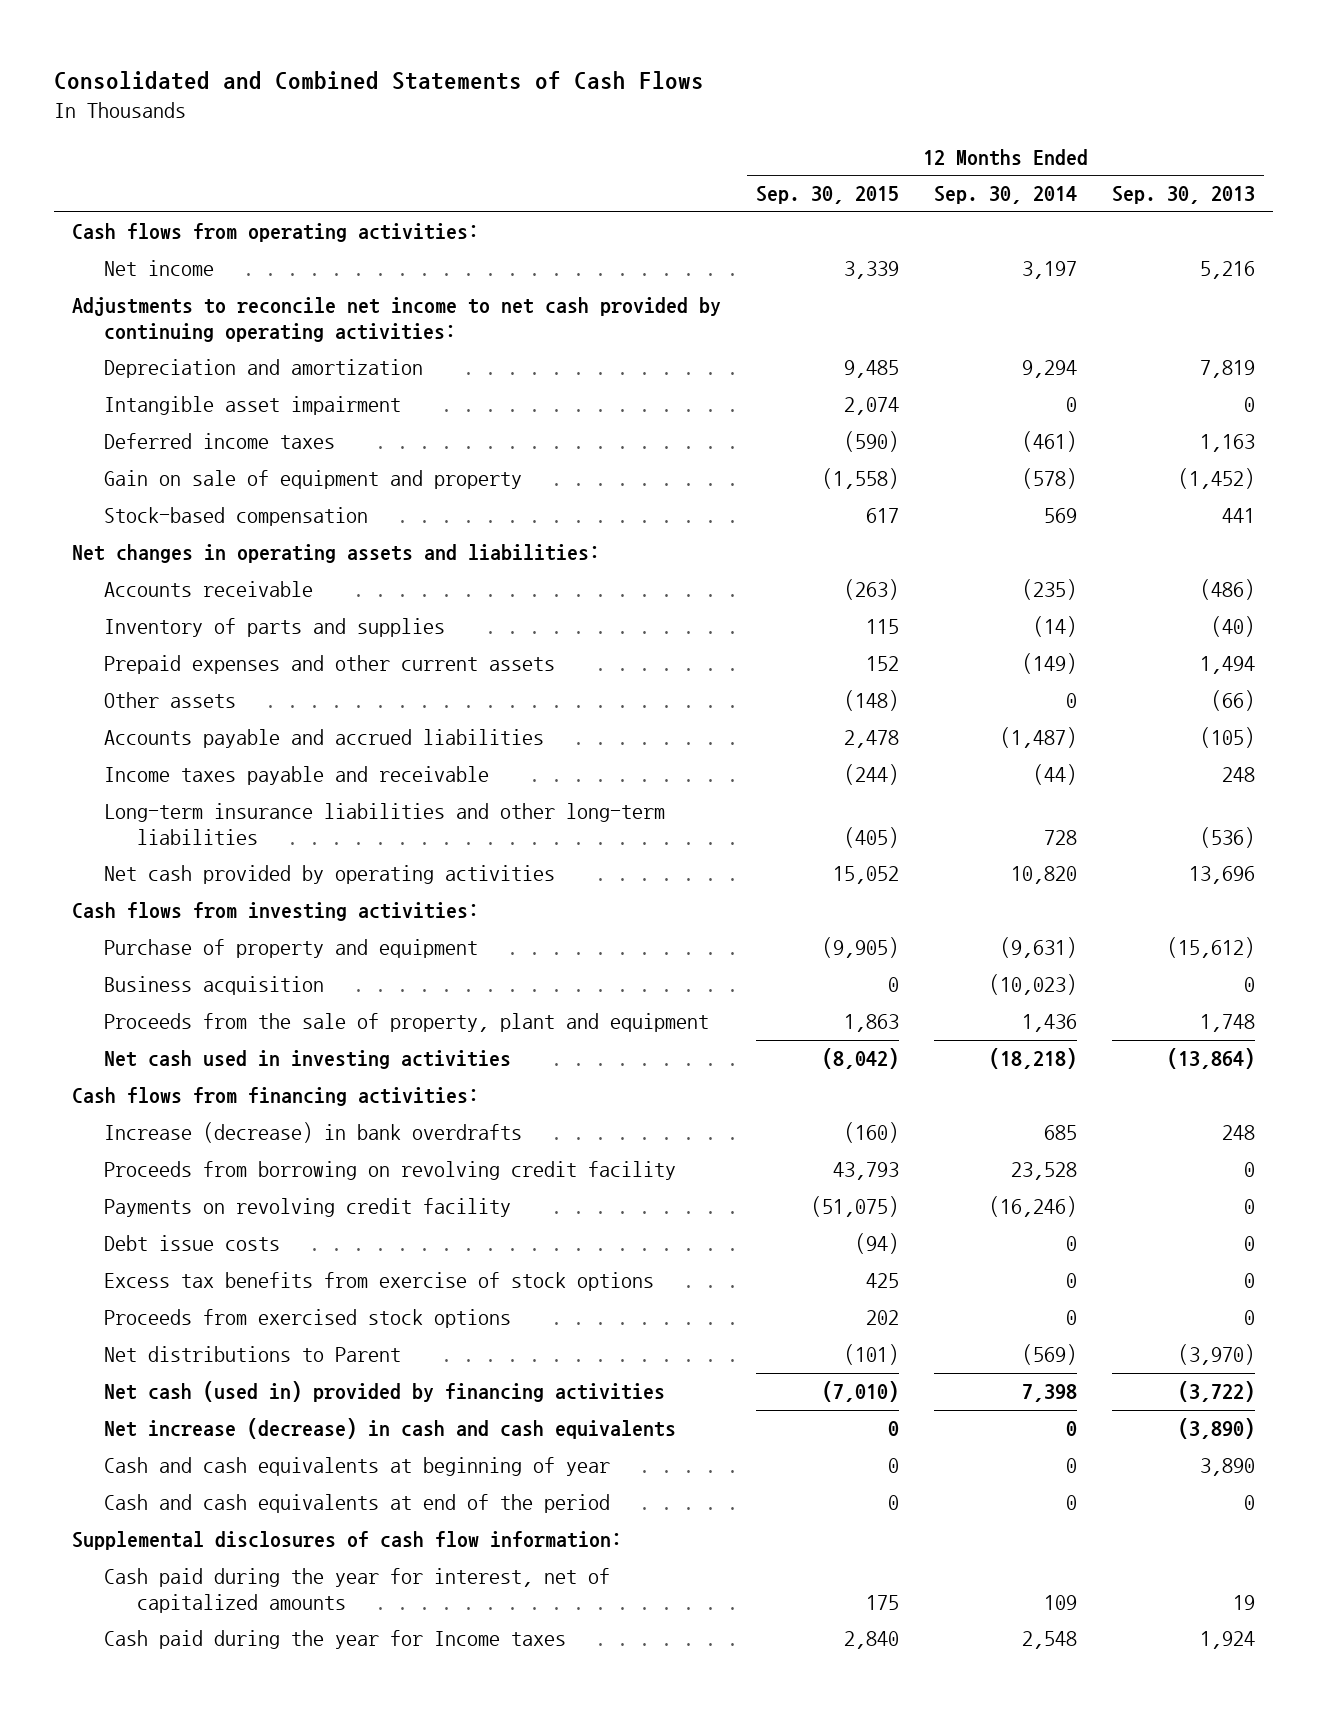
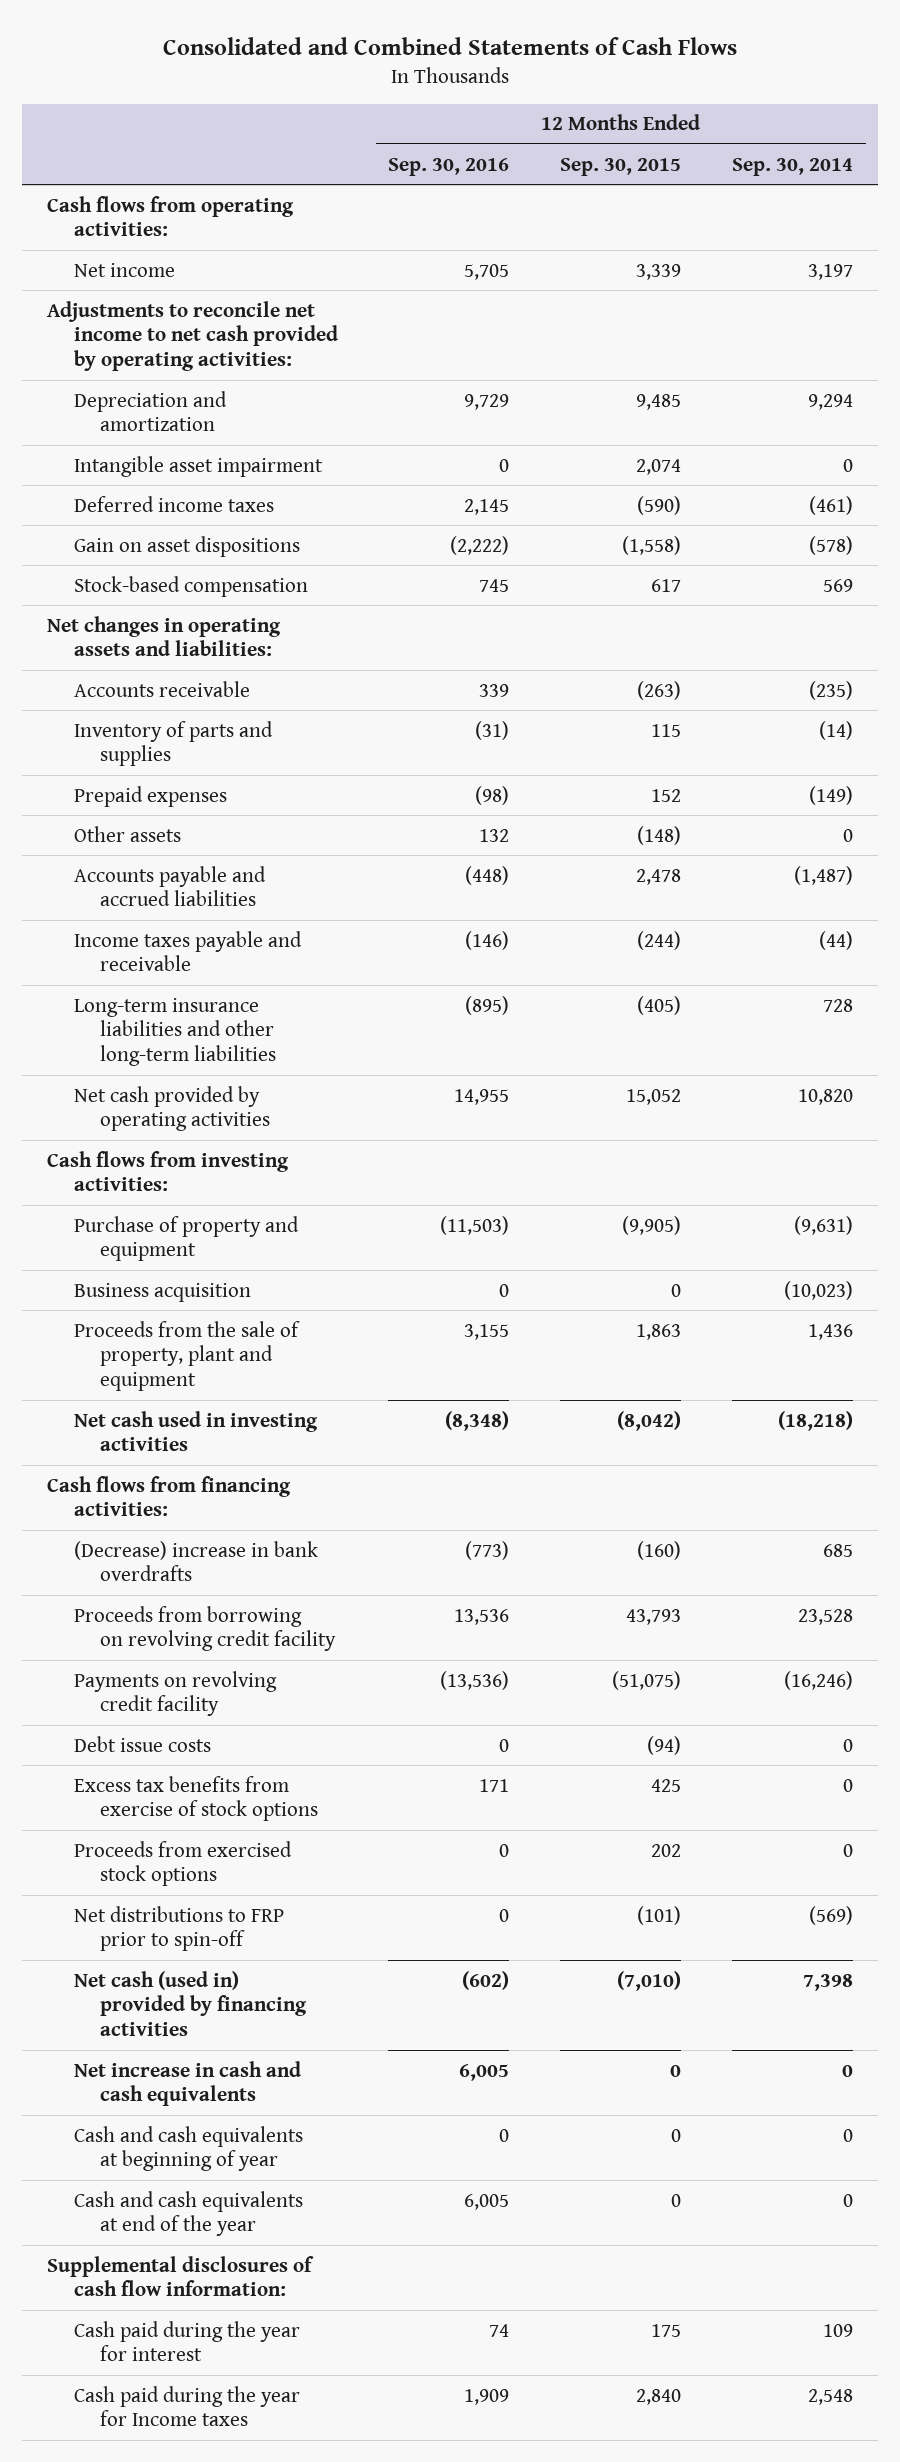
- | 12 Months Ended Sep. 30, 2015 | 12 Months Ended Sep. 30, 2014 | 12 Months Ended Sep. 30, 2013
+ | 12 Months Ended Sep. 30, 2016 | 12 Months Ended Sep. 30, 2015 | 12 Months Ended Sep. 30, 2014
- Adjustments to reconcile net income to net cash provided by continuing operating activities:
+ Adjustments to reconcile net income to net cash provided by operating activities:
- Gain on sale of equipment and property | (1,558) | (578) | (1,452)
+ Gain on asset dispositions | (2,222) | (1,558) | (578)
- Prepaid expenses and other current assets | 152 | (149) | 1,494
+ Prepaid expenses | (98) | 152 | (149)
- Increase (decrease) in bank overdrafts | (160) | 685 | 248
+ (Decrease) increase in bank overdrafts | (773) | (160) | 685
- Net distributions to Parent | (101) | (569) | (3,970)
+ Net distributions to FRP prior to spin-off | 0 | (101) | (569)
- Net increase (decrease) in cash and cash equivalents | 0 | 0 | (3,890)
+ Net increase in cash and cash equivalents | 6,005 | 0 | 0
- Cash and cash equivalents at end of the period | 0 | 0 | 0
+ Cash and cash equivalents at end of the year | 6,005 | 0 | 0
- Cash paid during the year for interest, net of capitalized amounts | 175 | 109 | 19
+ Cash paid during the year for interest | 74 | 175 | 109

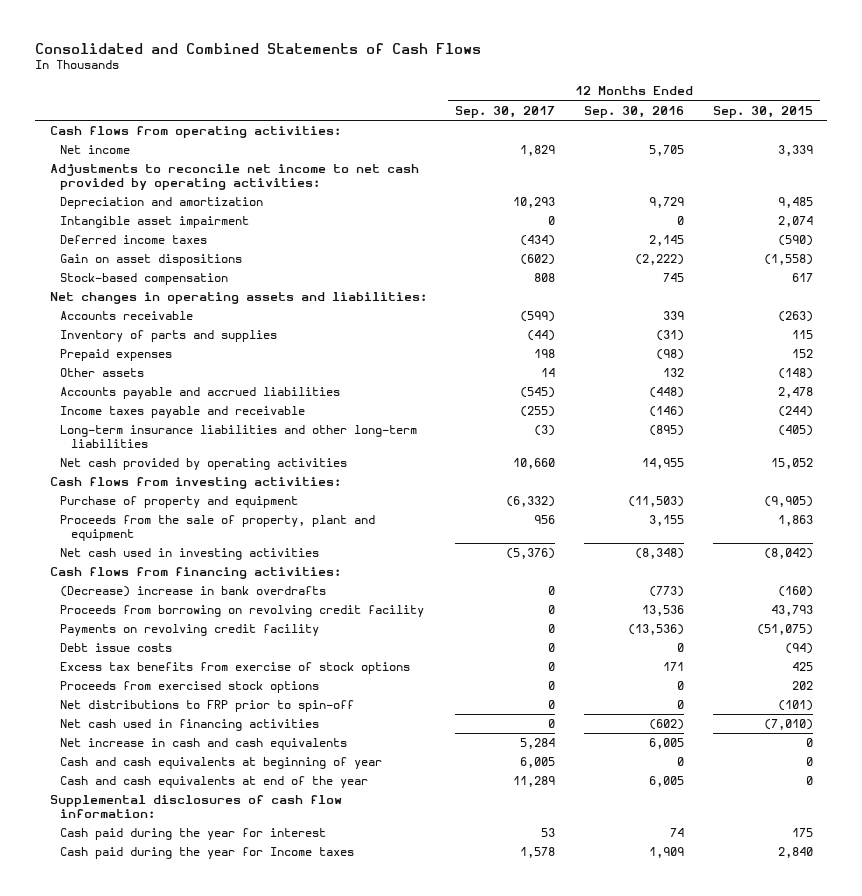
- | 12 Months Ended Sep. 30, 2016 | 12 Months Ended Sep. 30, 2015 | 12 Months Ended Sep. 30, 2014
+ | 12 Months Ended Sep. 30, 2017 | 12 Months Ended Sep. 30, 2016 | 12 Months Ended Sep. 30, 2015
- Business acquisition | 0 | 0 | (10,023)
- Net cash (used in) provided by financing activities | (602) | (7,010) | 7,398
+ Net cash used in financing activities | 0 | (602) | (7,010)

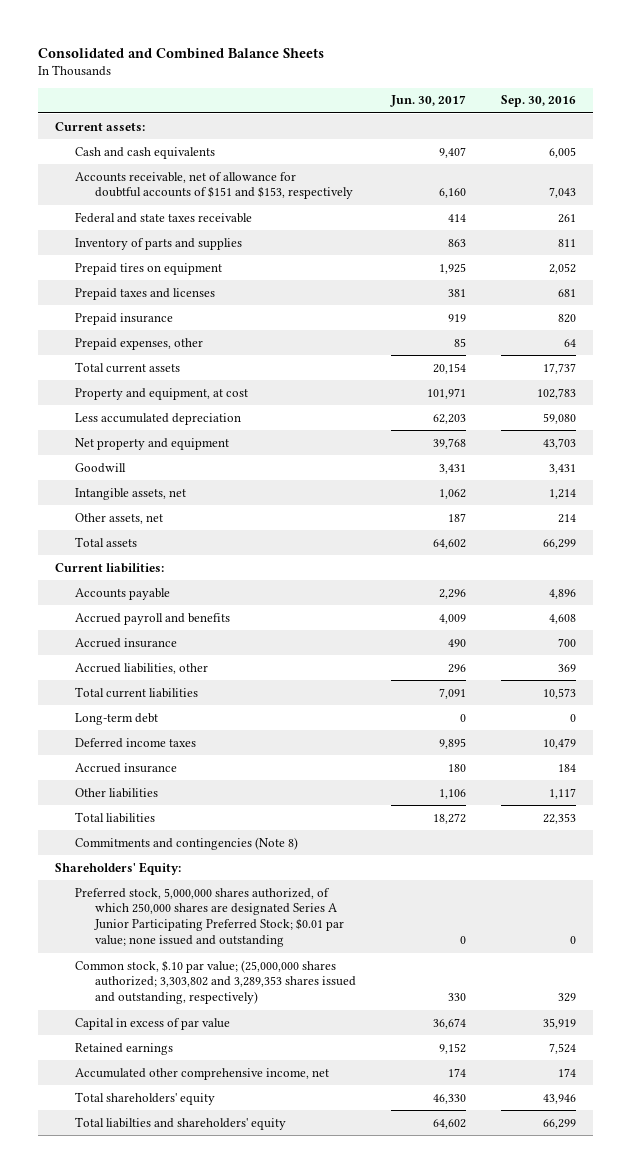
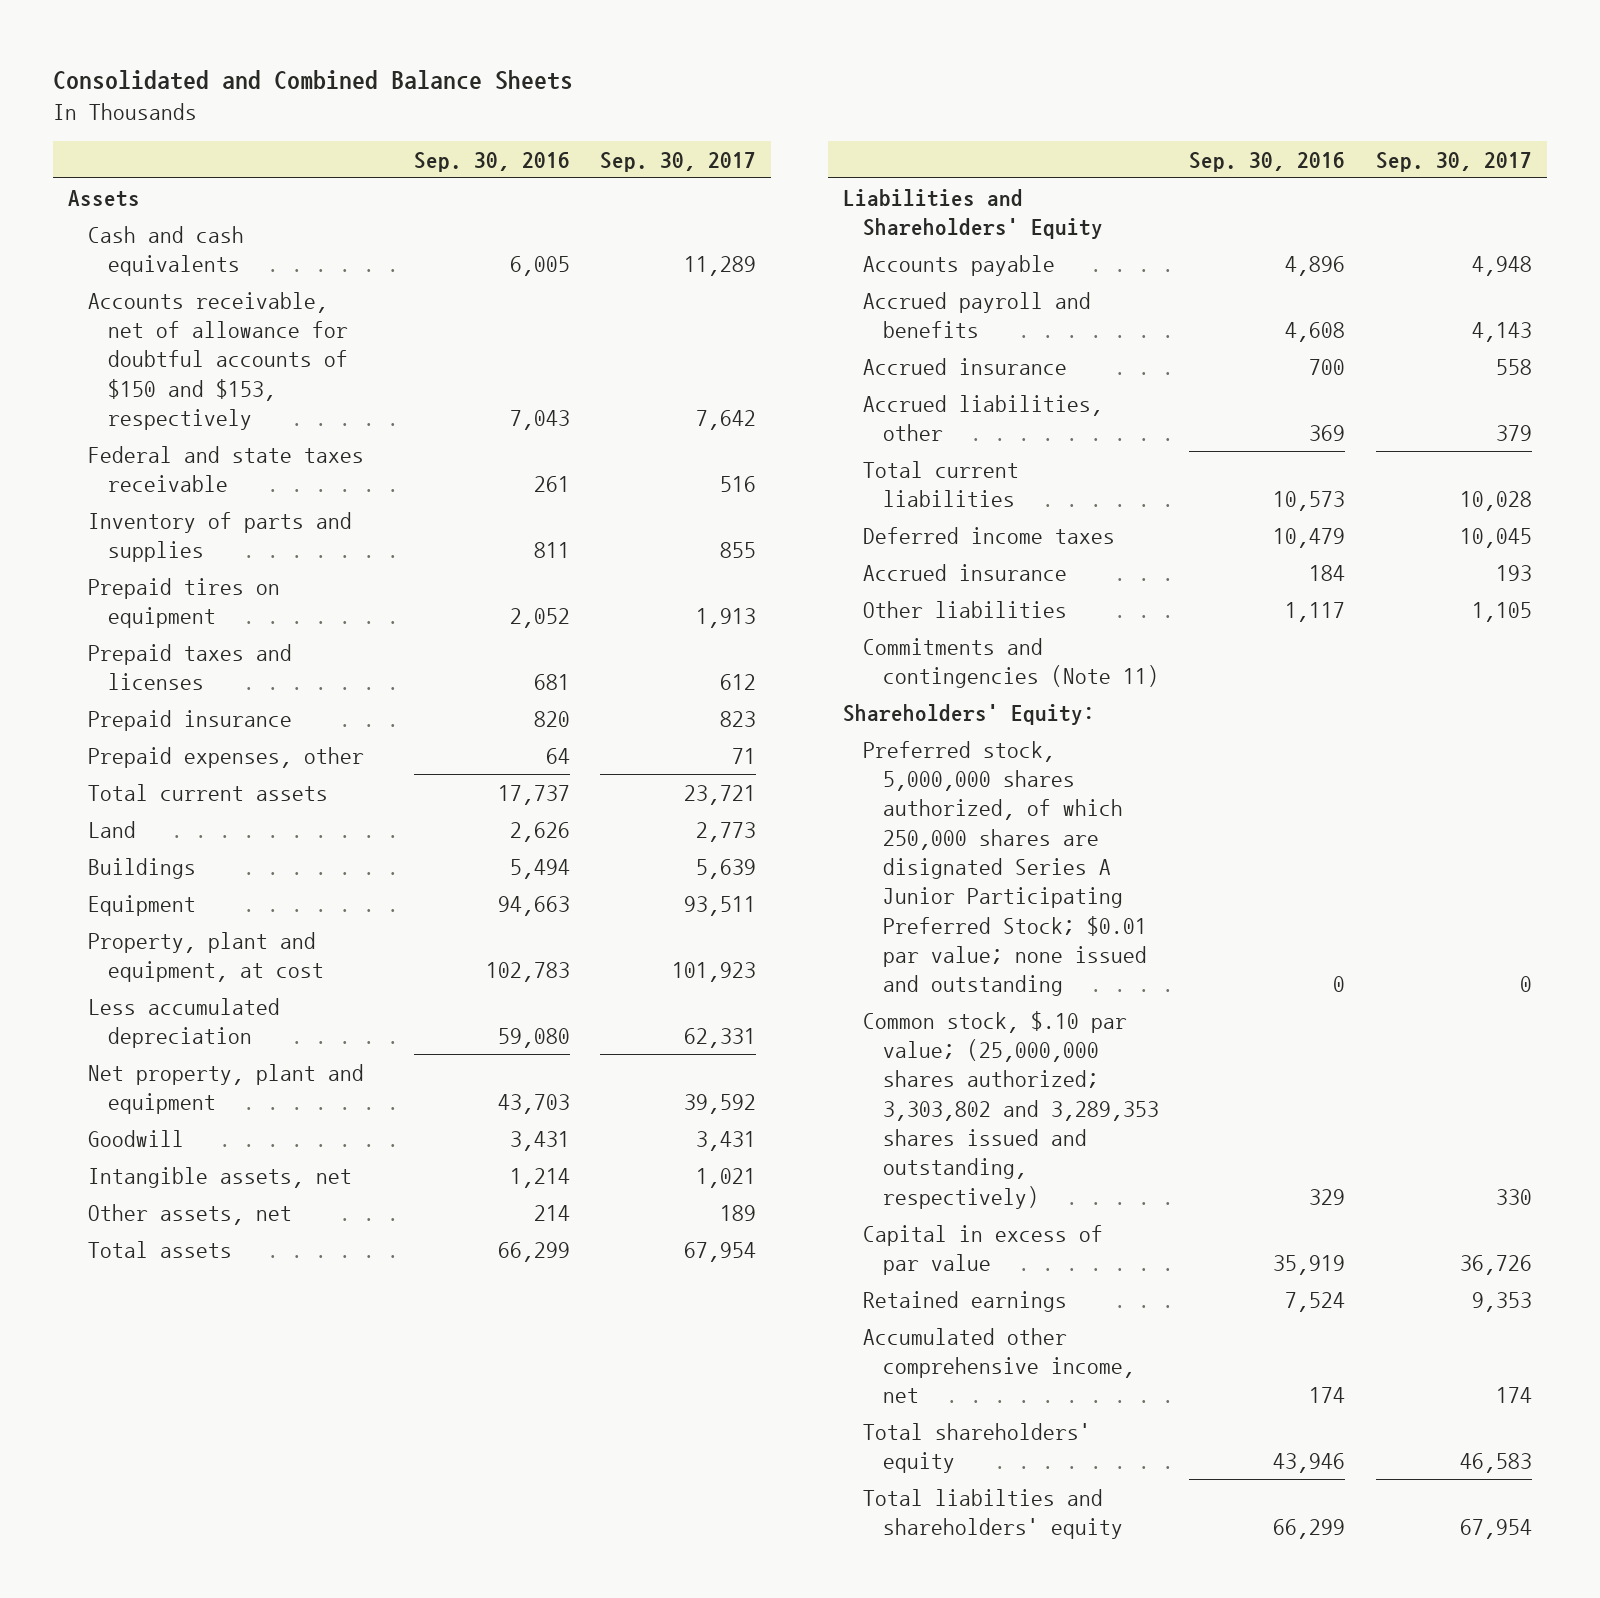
- | Jun. 30, 2017 | Sep. 30, 2016
+ | Sep. 30, 2016 | Sep. 30, 2017
- Current assets:
+ Assets
- Accounts receivable, net of allowance for doubtful accounts of $151 and $153, respectively | 6,160 | 7,043
+ Accounts receivable, net of allowance for doubtful accounts of $150 and $153, respectively | 7,043 | 7,642
- Property and equipment, at cost | 101,971 | 102,783
+ Land | 2,626 | 2,773
+ Buildings | 5,494 | 5,639
+ Equipment | 94,663 | 93,511
+ Property, plant and equipment, at cost | 102,783 | 101,923
- Net property and equipment | 39,768 | 43,703
+ Net property, plant and equipment | 43,703 | 39,592
- Current liabilities:
+ Liabilities and Shareholders' Equity
- Long-term debt | 0 | 0
- Total liabilities | 18,272 | 22,353
- Commitments and contingencies (Note 8)
+ Commitments and contingencies (Note 11)
- Preferred stock, 5,000,000 shares authorized, of which 250,000 shares are designated Series A Junior Participating Preferred Stock; $0.01 par value; none issued and outstanding | 0 | 0
+ Preferred stock, 5,000,000 shares authorized, of which 250,000 shares are disignated Series A Junior Participating Preferred Stock; $0.01 par value; none issued and outstanding | 0 | 0

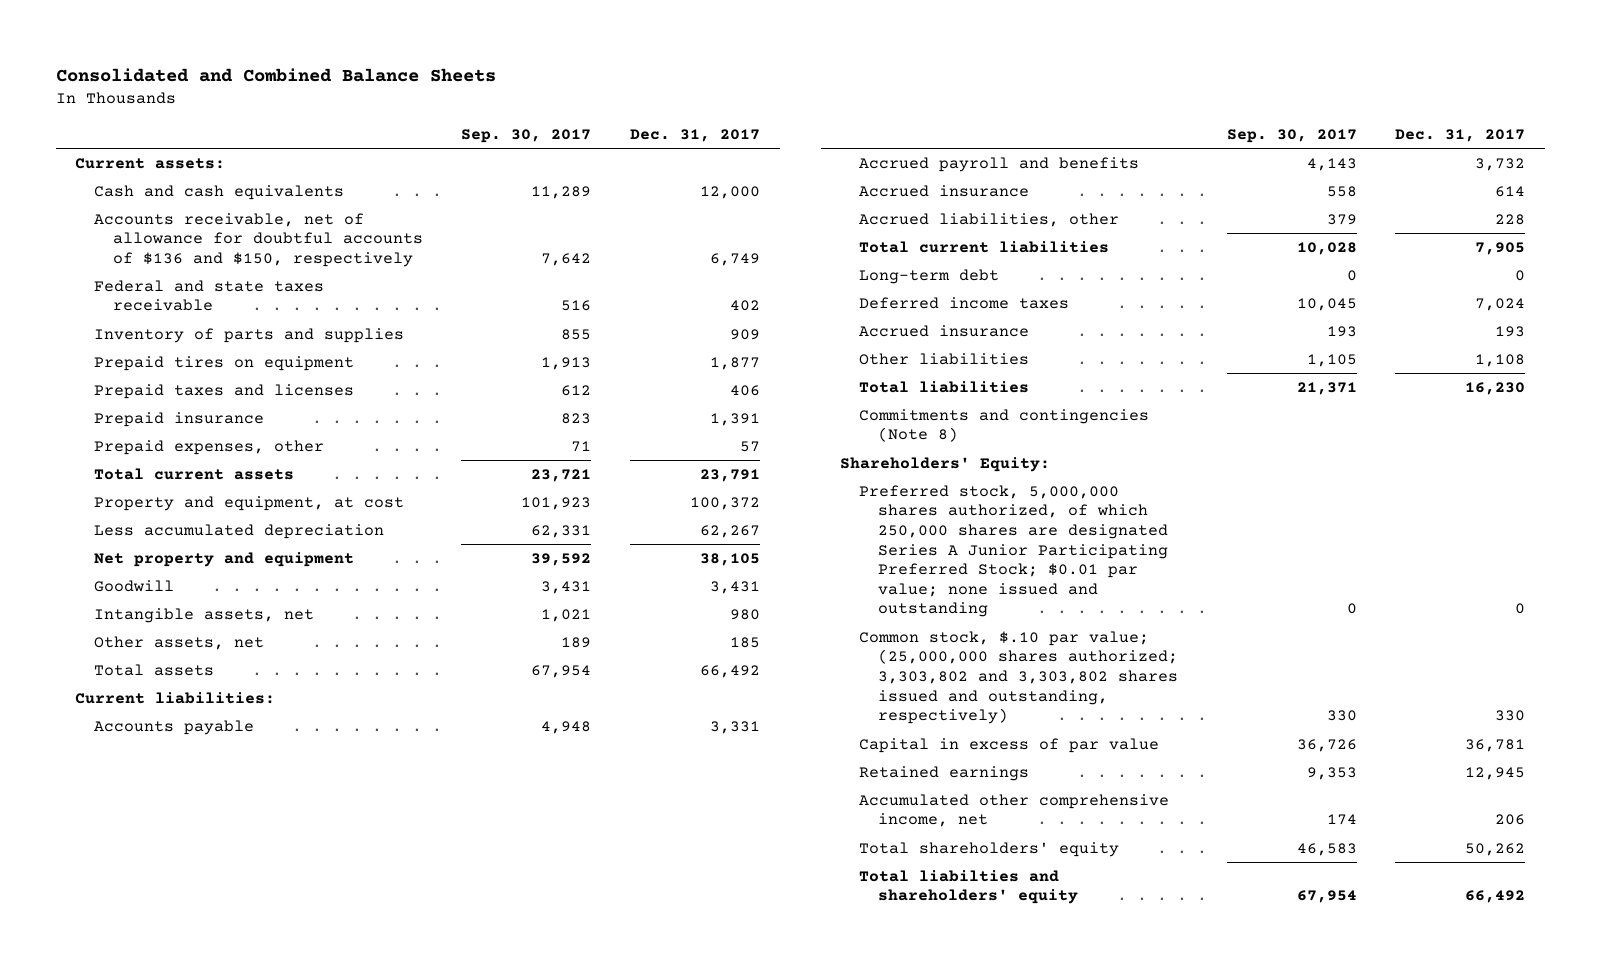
- | Sep. 30, 2016 | Sep. 30, 2017
+ | Sep. 30, 2017 | Dec. 31, 2017
- Assets
+ Current assets:
- Accounts receivable, net of allowance for doubtful accounts of $150 and $153, respectively | 7,043 | 7,642
+ Accounts receivable, net of allowance for doubtful accounts of $136 and $150, respectively | 7,642 | 6,749
- Land | 2,626 | 2,773
- Buildings | 5,494 | 5,639
- Equipment | 94,663 | 93,511
- Property, plant and equipment, at cost | 102,783 | 101,923
+ Property and equipment, at cost | 101,923 | 100,372
- Net property, plant and equipment | 43,703 | 39,592
+ Net property and equipment | 39,592 | 38,105
- Liabilities and Shareholders' Equity
+ Current liabilities:
+ Long-term debt | 0 | 0
- Commitments and contingencies (Note 11)
+ Total liabilities | 21,371 | 16,230
+ Commitments and contingencies (Note 8)
- Preferred stock, 5,000,000 shares authorized, of which 250,000 shares are disignated Series A Junior Participating Preferred Stock; $0.01 par value; none issued and outstanding | 0 | 0
- Common stock, $.10 par value; (25,000,000 shares authorized; 3,303,802 and 3,289,353 shares issued and outstanding, respectively) | 329 | 330
+ Preferred stock, 5,000,000 shares authorized, of which 250,000 shares are designated Series A Junior Participating Preferred Stock; $0.01 par value; none issued and outstanding | 0 | 0
+ Common stock, $.10 par value; (25,000,000 shares authorized; 3,303,802 and 3,303,802 shares issued and outstanding, respectively) | 330 | 330

